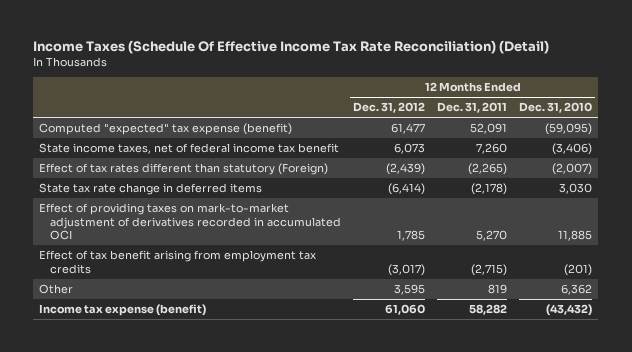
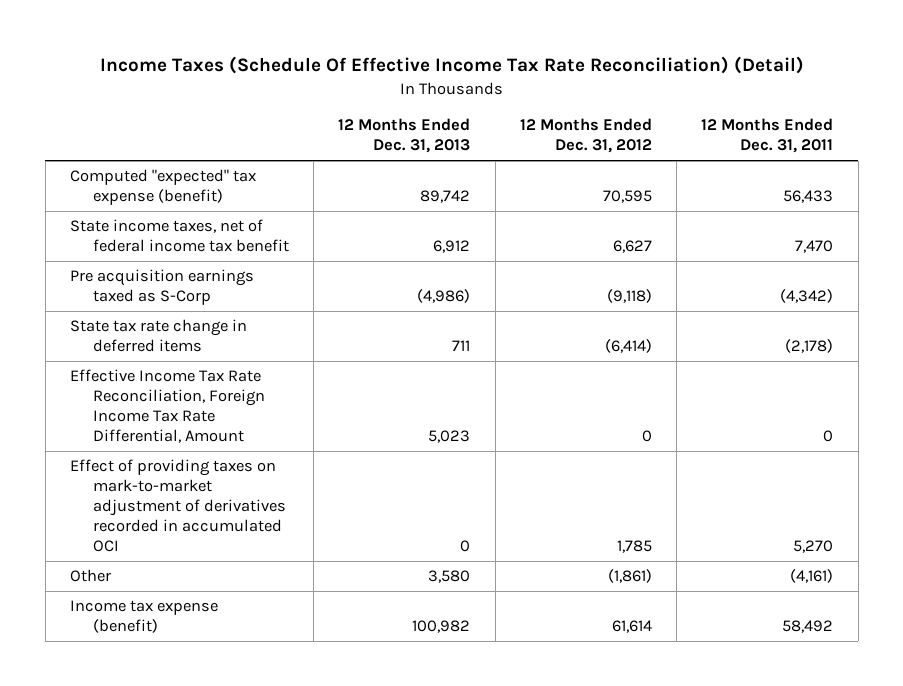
- | 12 Months Ended Dec. 31, 2012 | 12 Months Ended Dec. 31, 2011 | 12 Months Ended Dec. 31, 2010
+ | 12 Months Ended Dec. 31, 2013 | 12 Months Ended Dec. 31, 2012 | 12 Months Ended Dec. 31, 2011
- Computed "expected" tax expense (benefit) | 61,477 | 52,091 | (59,095)
- State income taxes, net of federal income tax benefit | 6,073 | 7,260 | (3,406)
- Effect of tax rates different than statutory (Foreign) | (2,439) | (2,265) | (2,007)
+ Computed "expected" tax expense (benefit) | 89,742 | 70,595 | 56,433
+ State income taxes, net of federal income tax benefit | 6,912 | 6,627 | 7,470
+ Pre acquisition earnings taxed as S-Corp | (4,986) | (9,118) | (4,342)
+ Effective Income Tax Rate Reconciliation, Foreign Income Tax Rate Differential, Amount | 5,023 | 0 | 0
- Effect of tax benefit arising from employment tax credits | (3,017) | (2,715) | (201)
- Other | 3,595 | 819 | 6,362
- Income tax expense (benefit) | 61,060 | 58,282 | (43,432)
+ Other | 3,580 | (1,861) | (4,161)
+ Income tax expense (benefit) | 100,982 | 61,614 | 58,492

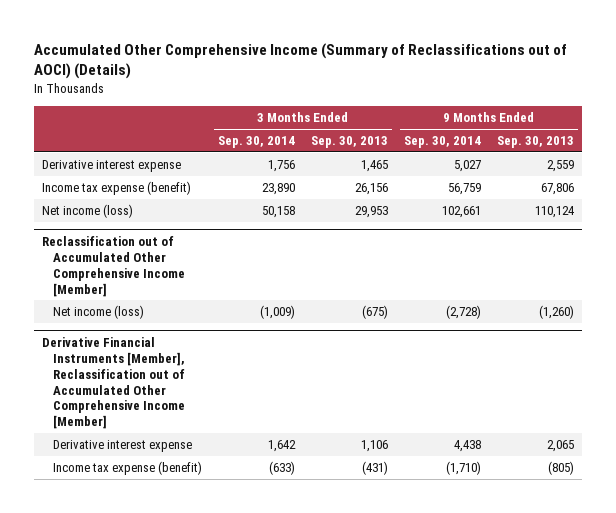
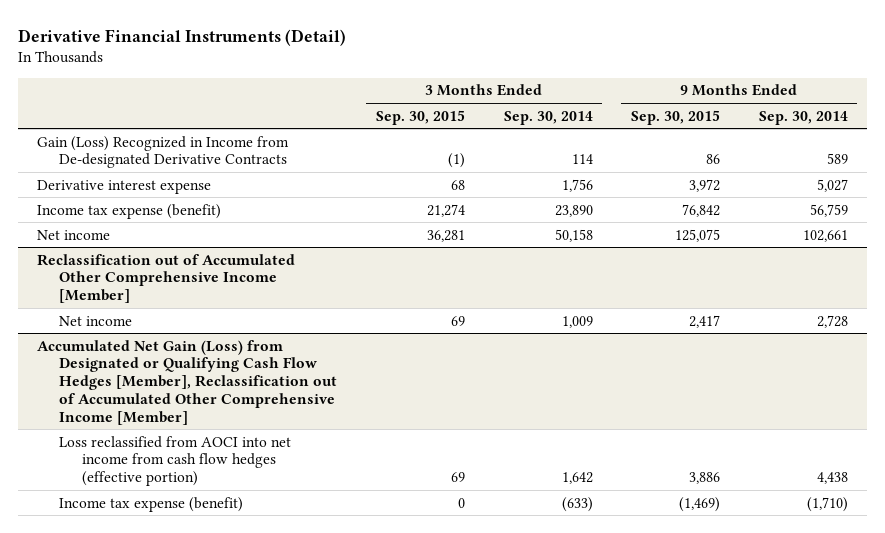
- Accumulated Other Comprehensive Income (Summary of Reclassifications out of AOCI) (Details)
+ Derivative Financial Instruments (Detail)
- | 3 Months Ended Sep. 30, 2014 | 3 Months Ended Sep. 30, 2013 | 9 Months Ended Sep. 30, 2014 | 9 Months Ended Sep. 30, 2013
+ | 3 Months Ended Sep. 30, 2015 | 3 Months Ended Sep. 30, 2014 | 9 Months Ended Sep. 30, 2015 | 9 Months Ended Sep. 30, 2014
+ Gain (Loss) Recognized in Income from De-designated Derivative Contracts | (1) | 114 | 86 | 589
- Net income (loss) | 50,158 | 29,953 | 102,661 | 110,124
+ Net income | 36,281 | 50,158 | 125,075 | 102,661
@ Reclassification out of Accumulated Other Comprehensive Income [Member]
- Net income (loss) | (1,009) | (675) | (2,728) | (1,260)
- Derivative Financial Instruments [Member], Reclassification out of Accumulated Other Comprehensive Income [Member]
- Derivative interest expense | 1,642 | 1,106 | 4,438 | 2,065
@ Reclassification out of Accumulated Other Comprehensive Income [Member]
+ Net income | 69 | 1,009 | 2,417 | 2,728
+ Accumulated Net Gain (Loss) from Designated or Qualifying Cash Flow Hedges [Member], Reclassification out of Accumulated Other Comprehensive Income [Member]
+ Loss reclassified from AOCI into net income from cash flow hedges (effective portion) | 69 | 1,642 | 3,886 | 4,438

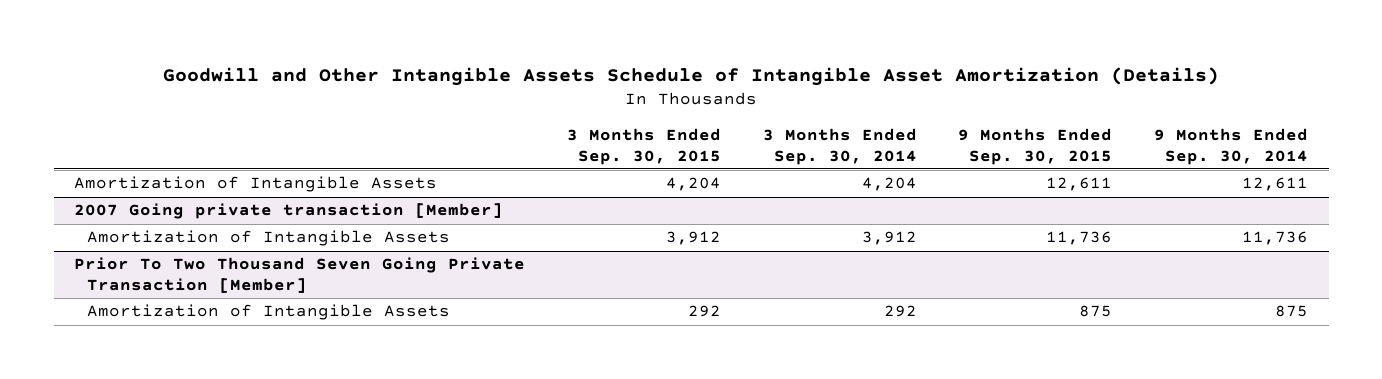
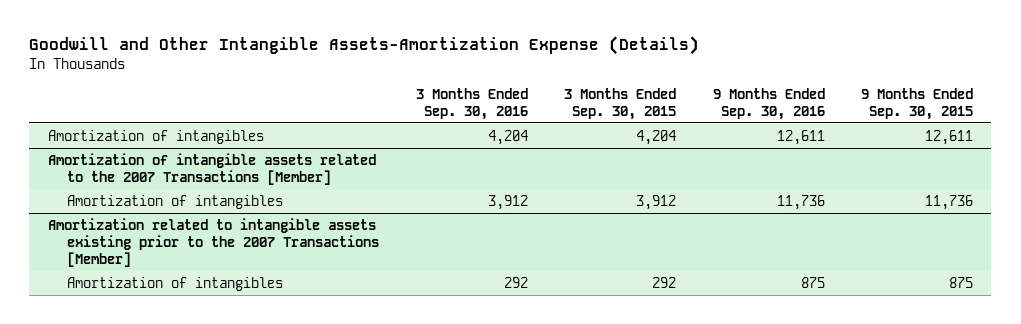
- Goodwill and Other Intangible Assets Schedule of Intangible Asset Amortization (Details)
+ Goodwill and Other Intangible Assets-Amortization Expense (Details)
- | 3 Months Ended Sep. 30, 2015 | 3 Months Ended Sep. 30, 2014 | 9 Months Ended Sep. 30, 2015 | 9 Months Ended Sep. 30, 2014
+ | 3 Months Ended Sep. 30, 2016 | 3 Months Ended Sep. 30, 2015 | 9 Months Ended Sep. 30, 2016 | 9 Months Ended Sep. 30, 2015
- Amortization of Intangible Assets | 4,204 | 4,204 | 12,611 | 12,611
- 2007 Going private transaction [Member]
- Amortization of Intangible Assets | 3,912 | 3,912 | 11,736 | 11,736
- Prior To Two Thousand Seven Going Private Transaction [Member]
- Amortization of Intangible Assets | 292 | 292 | 875 | 875
+ Amortization of intangibles | 4,204 | 4,204 | 12,611 | 12,611
+ Amortization of intangible assets related to the 2007 Transactions [Member]
+ Amortization of intangibles | 3,912 | 3,912 | 11,736 | 11,736
+ Amortization related to intangible assets existing prior to the 2007 Transactions [Member]
+ Amortization of intangibles | 292 | 292 | 875 | 875

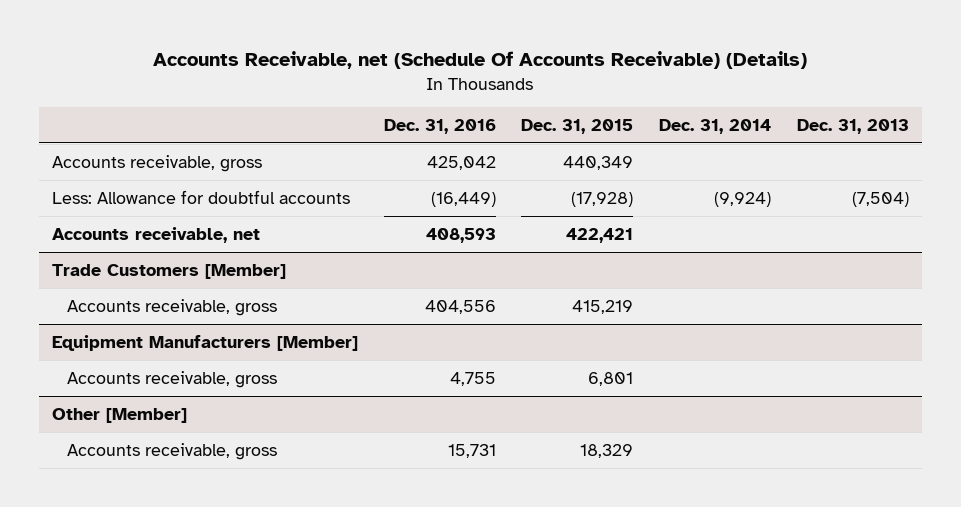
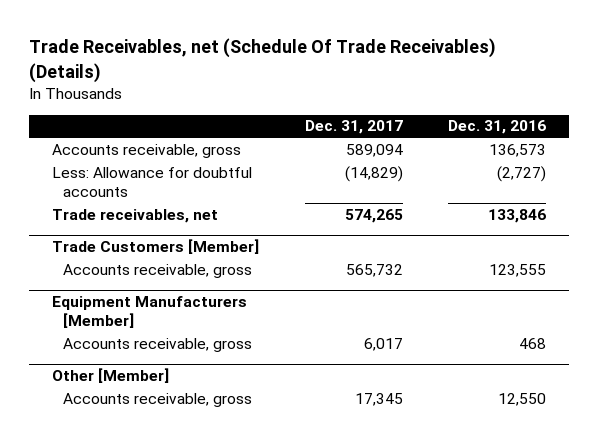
- Accounts Receivable, net (Schedule Of Accounts Receivable) (Details)
+ Trade Receivables, net (Schedule Of Trade Receivables) (Details)
- | Dec. 31, 2016 | Dec. 31, 2015 | Dec. 31, 2014 | Dec. 31, 2013
+ | Dec. 31, 2017 | Dec. 31, 2016
- Accounts receivable, gross | 425,042 | 440,349 | |
- Less: Allowance for doubtful accounts | (16,449) | (17,928) | (9,924) | (7,504)
- Accounts receivable, net | 408,593 | 422,421 | |
+ Accounts receivable, gross | 589,094 | 136,573
+ Less: Allowance for doubtful accounts | (14,829) | (2,727)
+ Trade receivables, net | 574,265 | 133,846
@ Trade Customers [Member]
- Accounts receivable, gross | 404,556 | 415,219 | |
+ Accounts receivable, gross | 565,732 | 123,555
@ Equipment Manufacturers [Member]
- Accounts receivable, gross | 4,755 | 6,801 | |
+ Accounts receivable, gross | 6,017 | 468
@ Other [Member]
- Accounts receivable, gross | 15,731 | 18,329 | |
+ Accounts receivable, gross | 17,345 | 12,550

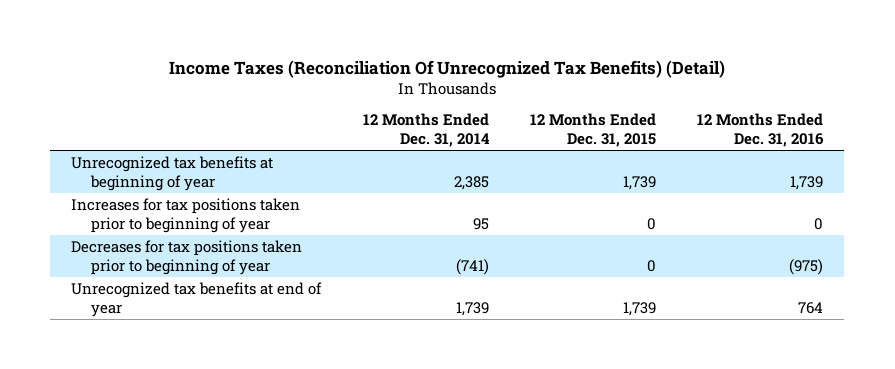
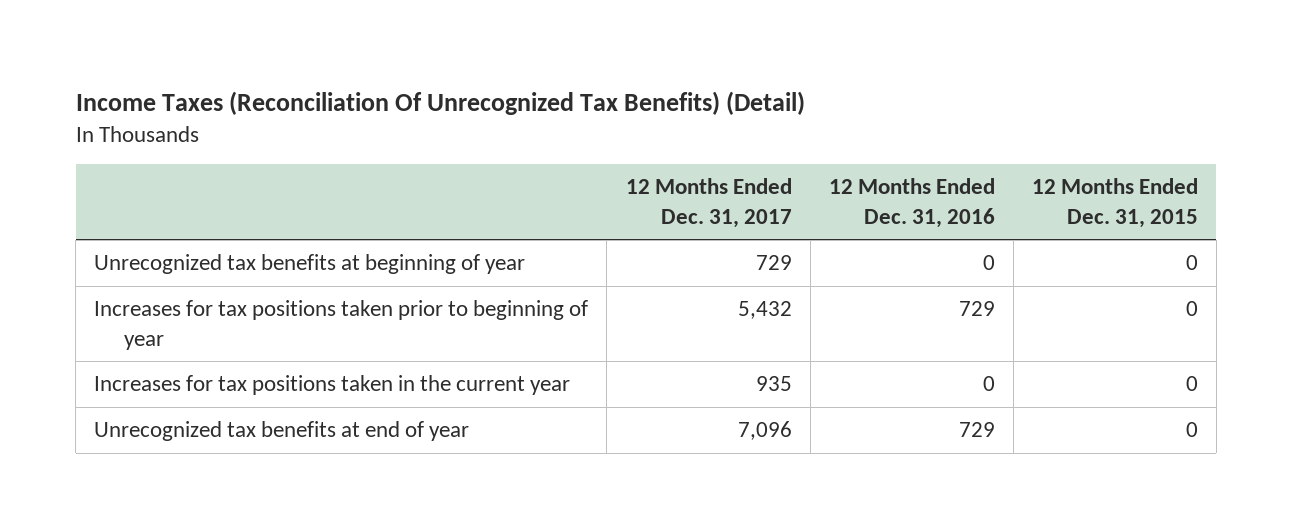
- | 12 Months Ended Dec. 31, 2014 | 12 Months Ended Dec. 31, 2015 | 12 Months Ended Dec. 31, 2016
+ | 12 Months Ended Dec. 31, 2017 | 12 Months Ended Dec. 31, 2016 | 12 Months Ended Dec. 31, 2015
- Unrecognized tax benefits at beginning of year | 2,385 | 1,739 | 1,739
- Increases for tax positions taken prior to beginning of year | 95 | 0 | 0
- Decreases for tax positions taken prior to beginning of year | (741) | 0 | (975)
- Unrecognized tax benefits at end of year | 1,739 | 1,739 | 764
+ Unrecognized tax benefits at beginning of year | 729 | 0 | 0
+ Increases for tax positions taken prior to beginning of year | 5,432 | 729 | 0
+ Increases for tax positions taken in the current year | 935 | 0 | 0
+ Unrecognized tax benefits at end of year | 7,096 | 729 | 0

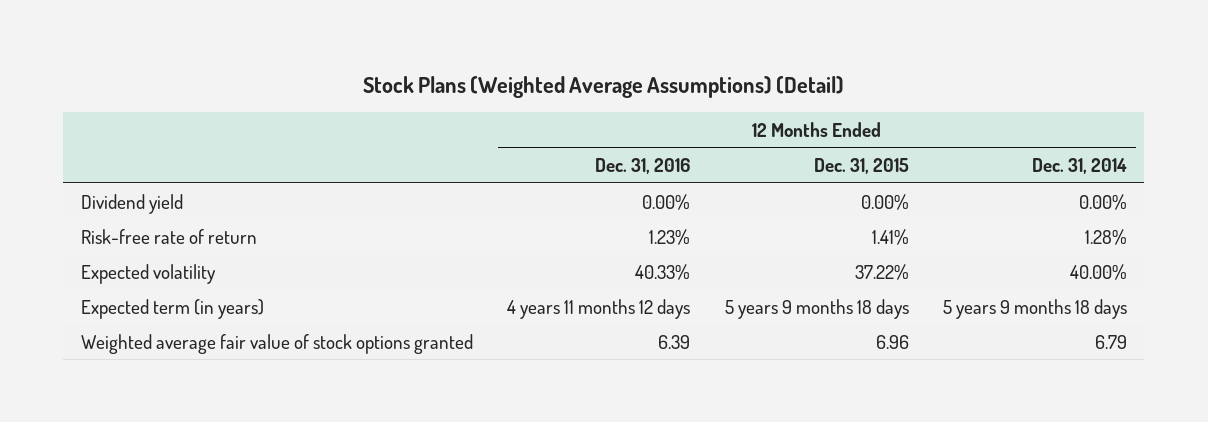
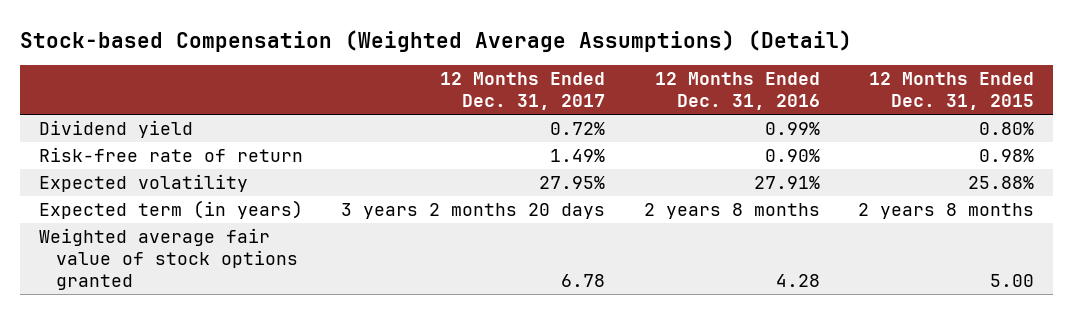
- Stock Plans (Weighted Average Assumptions) (Detail)
+ Stock-based Compensation (Weighted Average Assumptions) (Detail)
- | 12 Months Ended Dec. 31, 2016 | 12 Months Ended Dec. 31, 2015 | 12 Months Ended Dec. 31, 2014
+ | 12 Months Ended Dec. 31, 2017 | 12 Months Ended Dec. 31, 2016 | 12 Months Ended Dec. 31, 2015
- Dividend yield | 0.00% | 0.00% | 0.00%
- Risk-free rate of return | 1.23% | 1.41% | 1.28%
- Expected volatility | 40.33% | 37.22% | 40.00%
- Expected term (in years) | 4 years 11 months 12 days | 5 years 9 months 18 days | 5 years 9 months 18 days
- Weighted average fair value of stock options granted | 6.39 | 6.96 | 6.79
+ Dividend yield | 0.72% | 0.99% | 0.80%
+ Risk-free rate of return | 1.49% | 0.90% | 0.98%
+ Expected volatility | 27.95% | 27.91% | 25.88%
+ Expected term (in years) | 3 years 2 months 20 days | 2 years 8 months | 2 years 8 months
+ Weighted average fair value of stock options granted | 6.78 | 4.28 | 5.00

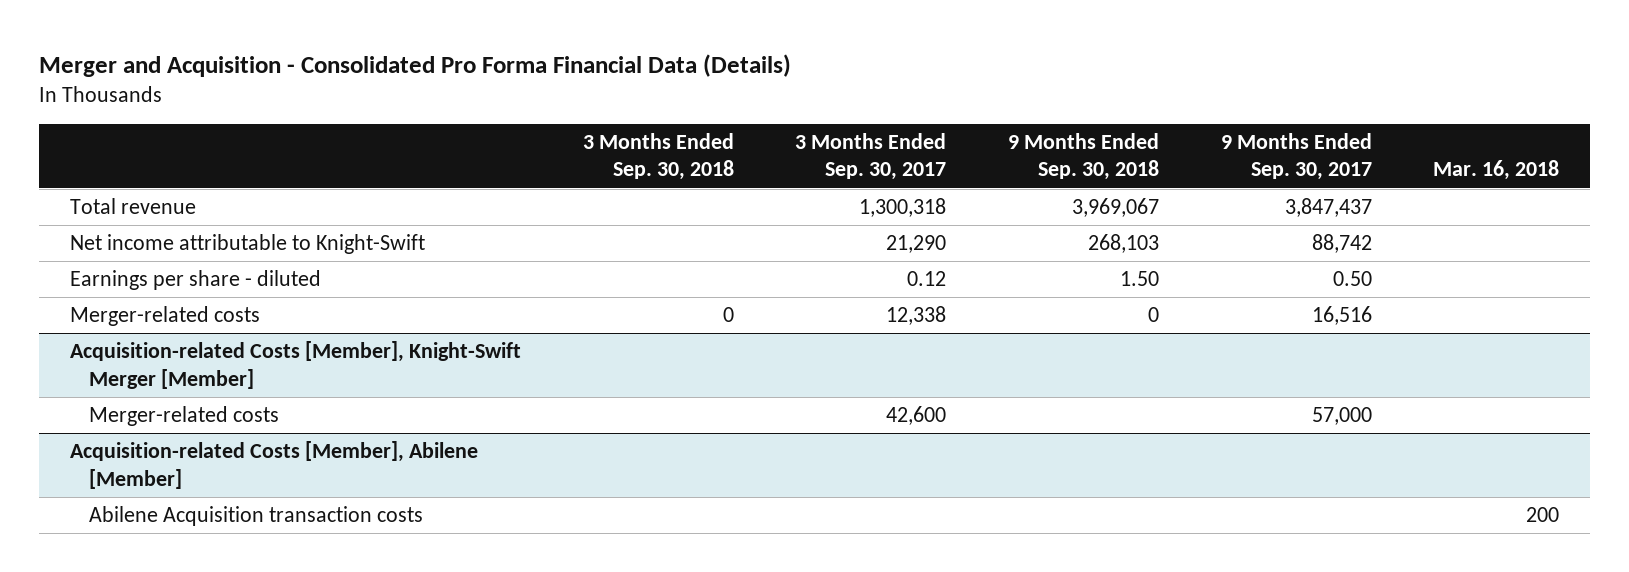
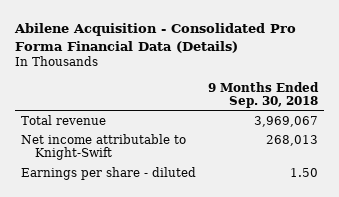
- Merger and Acquisition - Consolidated Pro Forma Financial Data (Details)
+ Abilene Acquisition - Consolidated Pro Forma Financial Data (Details)
- | 3 Months Ended Sep. 30, 2018 | 3 Months Ended Sep. 30, 2017 | 9 Months Ended Sep. 30, 2018 | 9 Months Ended Sep. 30, 2017 | Mar. 16, 2018
+ | 9 Months Ended Sep. 30, 2018
- Net income attributable to Knight-Swift | | 21,290 | 268,103 | 88,742 |
+ Net income attributable to Knight-Swift | 268,013
- Merger-related costs | 0 | 12,338 | 0 | 16,516 |
- Acquisition-related Costs [Member], Knight-Swift Merger [Member]
- Merger-related costs | | 42,600 | | 57,000 |
- Acquisition-related Costs [Member], Abilene [Member]
- Abilene Acquisition transaction costs | | | | | 200

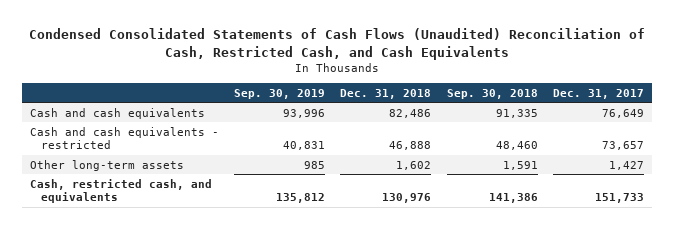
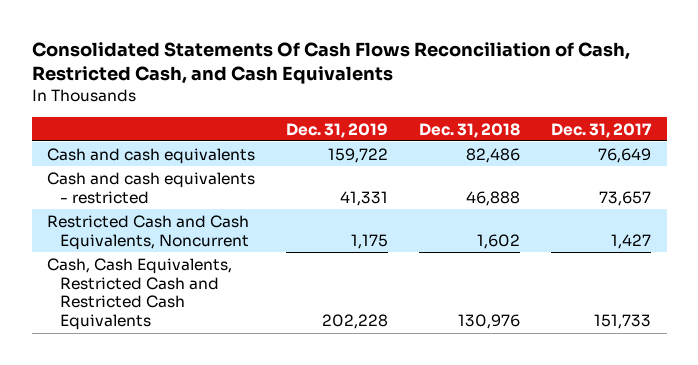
- Condensed Consolidated Statements of Cash Flows (Unaudited) Reconciliation of Cash, Restricted Cash, and Cash Equivalents
+ Consolidated Statements Of Cash Flows Reconciliation of Cash, Restricted Cash, and Cash Equivalents
- | Sep. 30, 2019 | Dec. 31, 2018 | Sep. 30, 2018 | Dec. 31, 2017
+ | Dec. 31, 2019 | Dec. 31, 2018 | Dec. 31, 2017
- Other long-term assets | 985 | 1,602 | 1,591 | 1,427
- Cash, restricted cash, and equivalents | 135,812 | 130,976 | 141,386 | 151,733
+ Restricted Cash and Cash Equivalents, Noncurrent | 1,175 | 1,602 | 1,427
+ Cash, Cash Equivalents, Restricted Cash and Restricted Cash Equivalents | 202,228 | 130,976 | 151,733

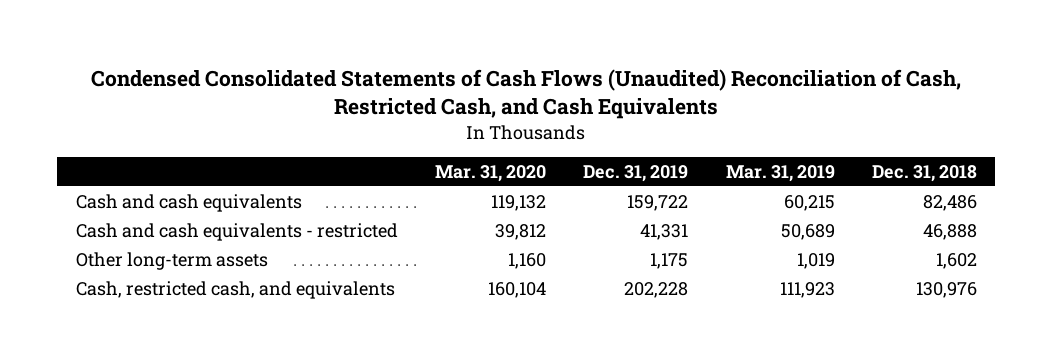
- Consolidated Statements Of Cash Flows Reconciliation of Cash, Restricted Cash, and Cash Equivalents
+ Condensed Consolidated Statements of Cash Flows (Unaudited) Reconciliation of Cash, Restricted Cash, and Cash Equivalents
- | Dec. 31, 2019 | Dec. 31, 2018 | Dec. 31, 2017
+ | Mar. 31, 2020 | Dec. 31, 2019 | Mar. 31, 2019 | Dec. 31, 2018
- Restricted Cash and Cash Equivalents, Noncurrent | 1,175 | 1,602 | 1,427
- Cash, Cash Equivalents, Restricted Cash and Restricted Cash Equivalents | 202,228 | 130,976 | 151,733
+ Other long-term assets | 1,160 | 1,175 | 1,019 | 1,602
+ Cash, restricted cash, and equivalents | 160,104 | 202,228 | 111,923 | 130,976

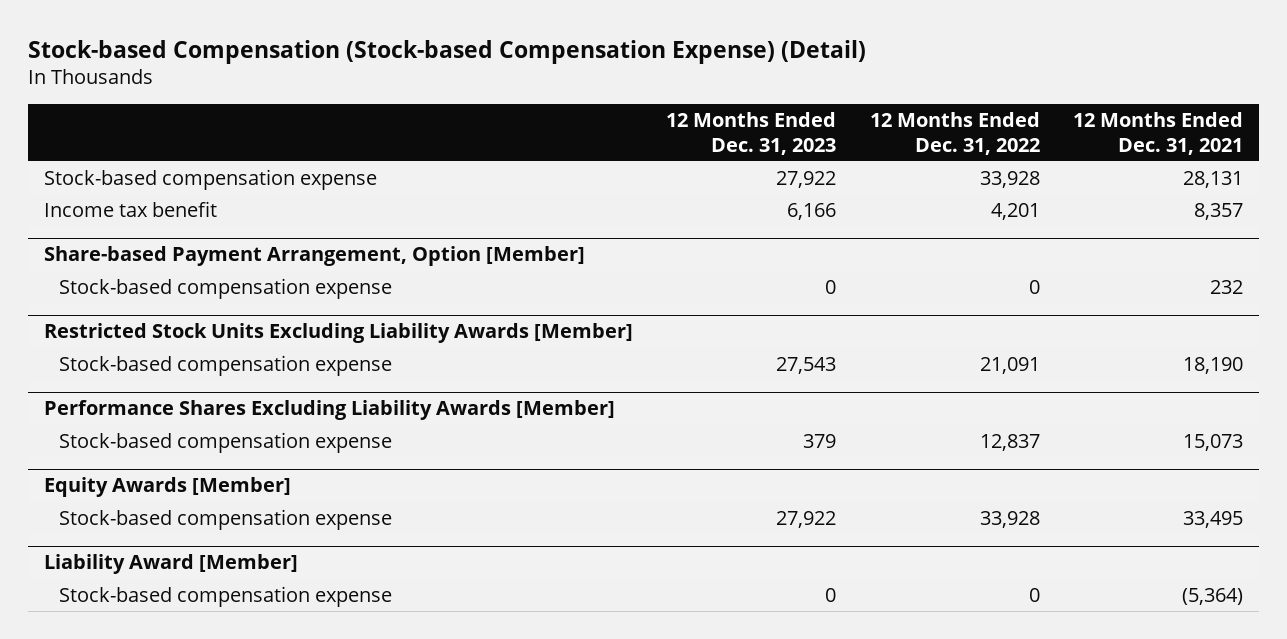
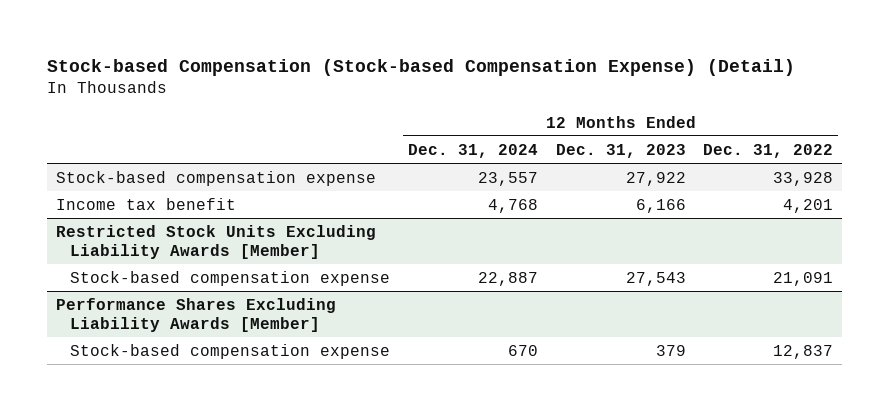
- | 12 Months Ended Dec. 31, 2023 | 12 Months Ended Dec. 31, 2022 | 12 Months Ended Dec. 31, 2021
+ | 12 Months Ended Dec. 31, 2024 | 12 Months Ended Dec. 31, 2023 | 12 Months Ended Dec. 31, 2022
- Share-based Payment Arrangement, Option [Member]
- Stock-based compensation expense | 0 | 0 | 232
- Equity Awards [Member]
- Stock-based compensation expense | 27,922 | 33,928 | 33,495
- Liability Award [Member]
- Stock-based compensation expense | 0 | 0 | (5,364)

